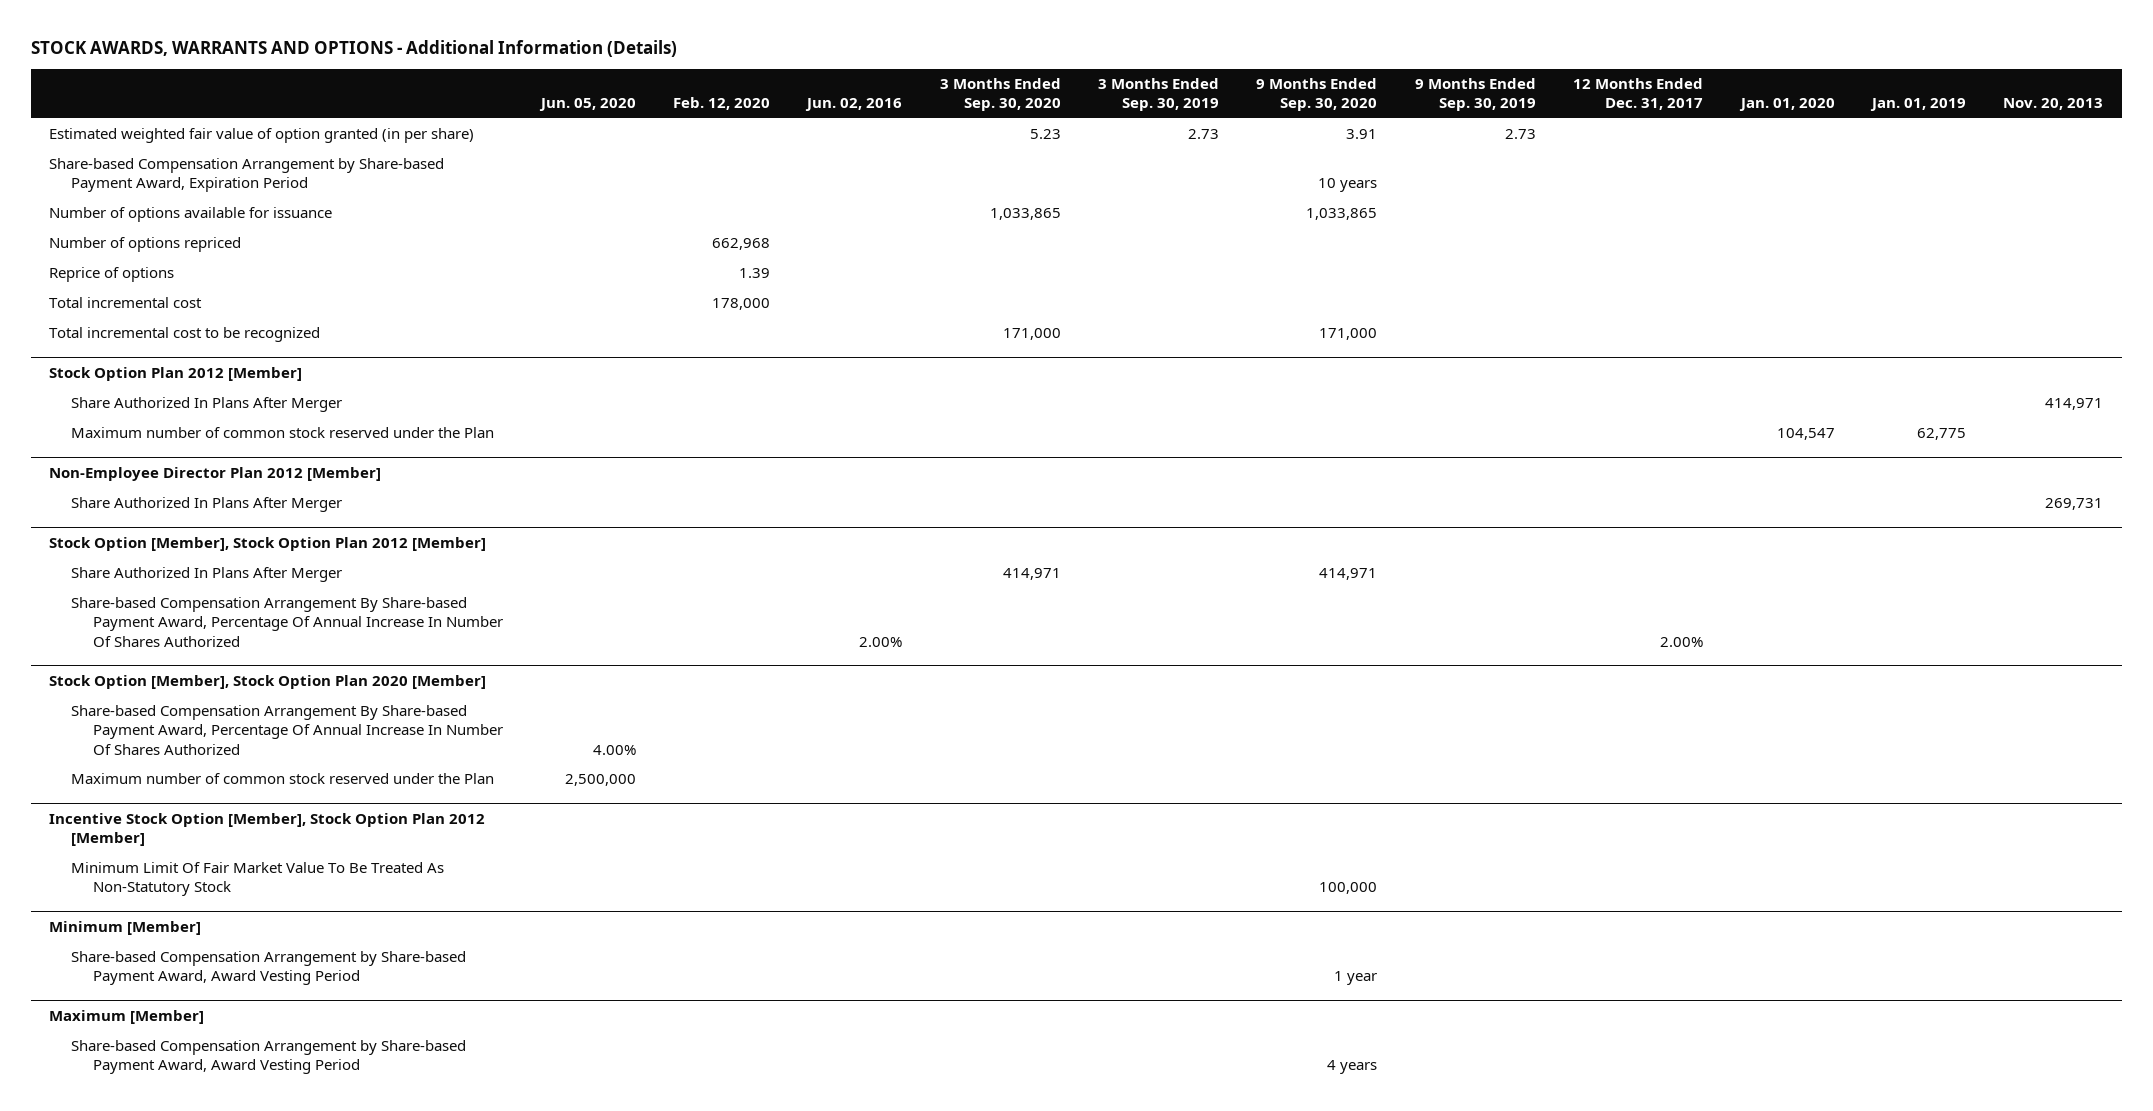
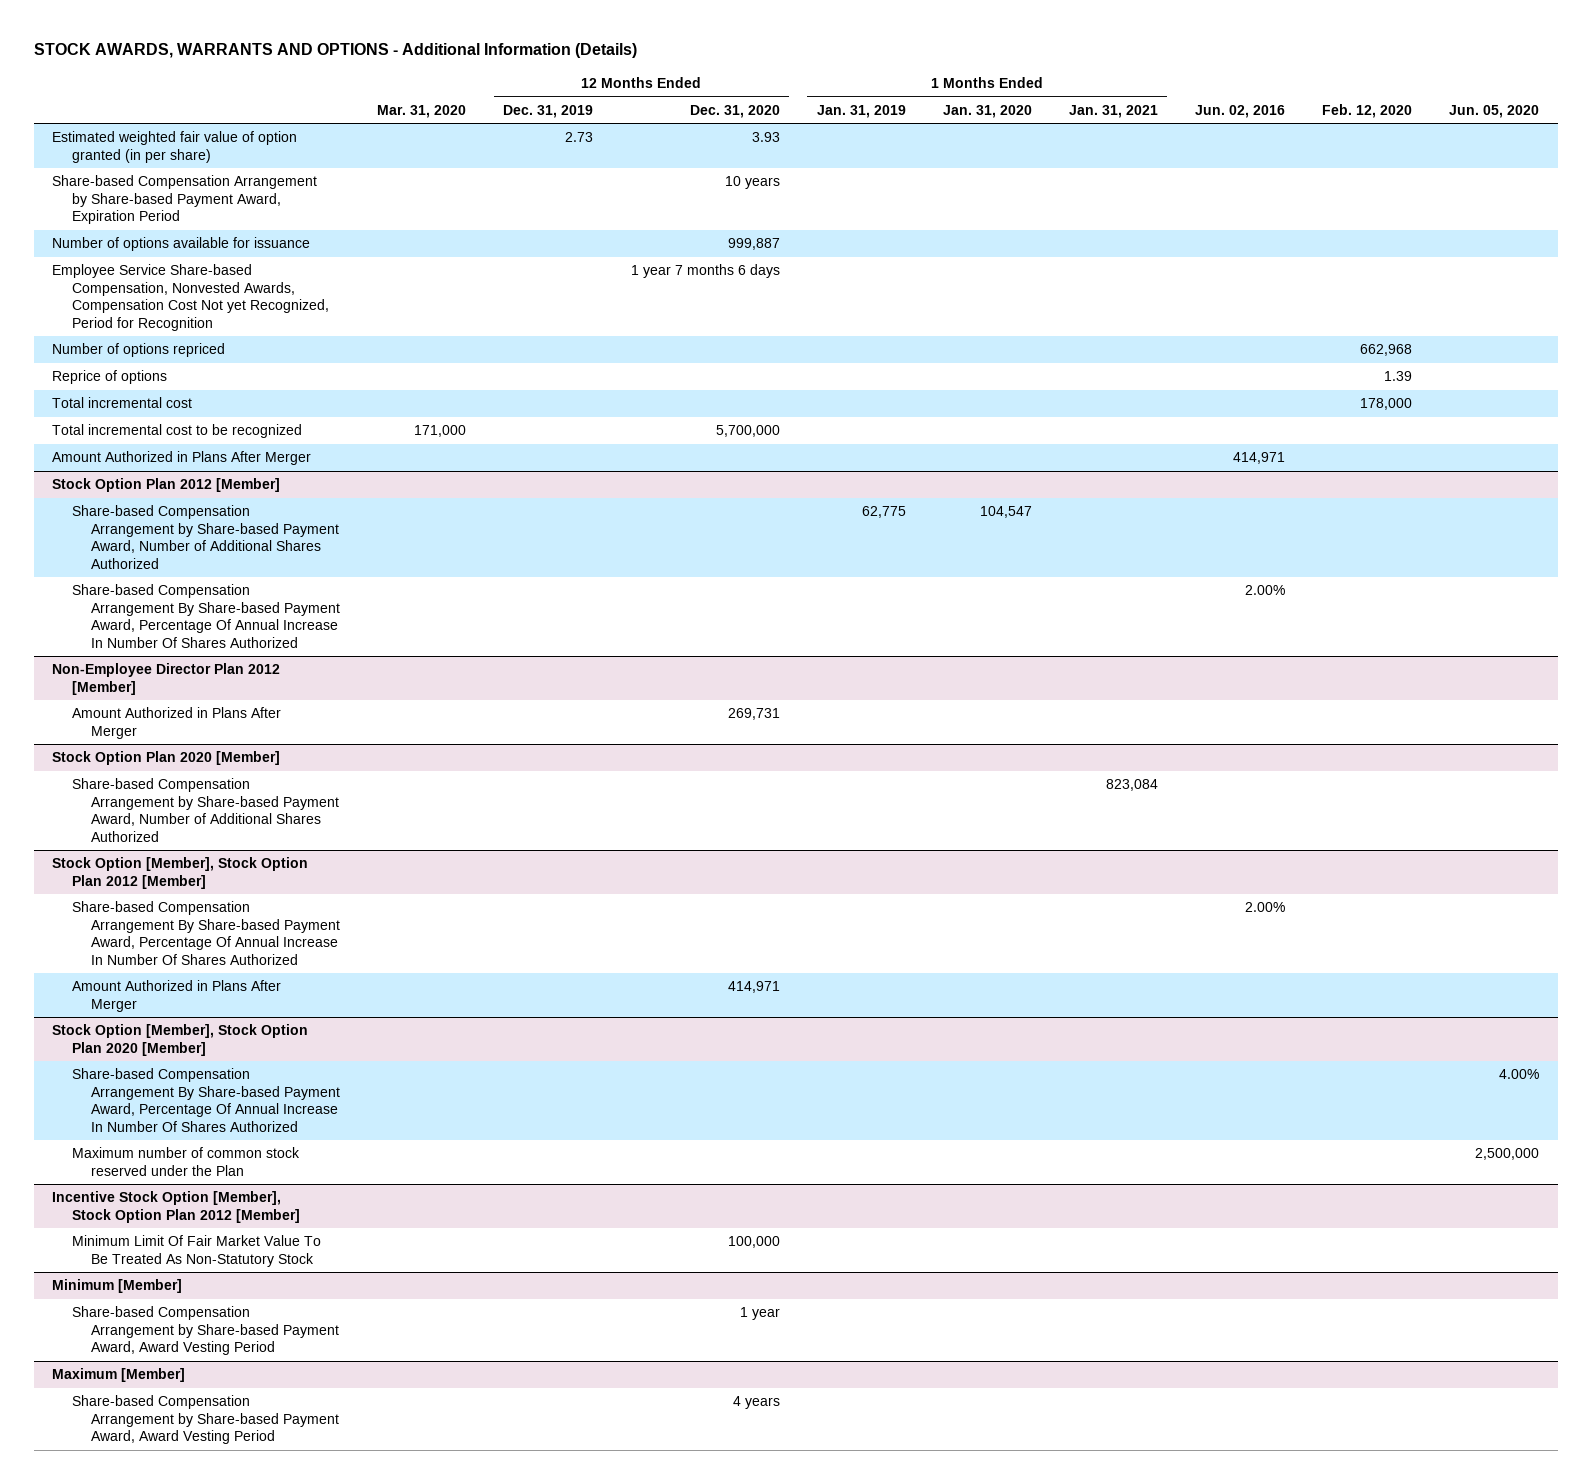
- | Jun. 05, 2020 | Feb. 12, 2020 | Jun. 02, 2016 | 3 Months Ended Sep. 30, 2020 | 3 Months Ended Sep. 30, 2019 | 9 Months Ended Sep. 30, 2020 | 9 Months Ended Sep. 30, 2019 | 12 Months Ended Dec. 31, 2017 | Jan. 01, 2020 | Jan. 01, 2019 | Nov. 20, 2013
+ | Mar. 31, 2020 | 12 Months Ended Dec. 31, 2019 | 12 Months Ended Dec. 31, 2020 | 1 Months Ended Jan. 31, 2019 | 1 Months Ended Jan. 31, 2020 | 1 Months Ended Jan. 31, 2021 | Jun. 02, 2016 | Feb. 12, 2020 | Jun. 05, 2020
+ Employee Service Share-based Compensation, Nonvested Awards, Compensation Cost Not yet Recognized, Period for Recognition | | | 1 year 7 months 6 days | | | | | |
+ Amount Authorized in Plans After Merger | | | | | | | 414,971 | |
@ Stock Option Plan 2012 [Member]
- Share Authorized In Plans After Merger | | | | | | | | | | | 414,971
- Maximum number of common stock reserved under the Plan | | | | | | | | | 104,547 | 62,775 |
+ Share-based Compensation Arrangement by Share-based Payment Award, Number of Additional Shares Authorized | | | | 62,775 | 104,547 | | | |
+ Share-based Compensation Arrangement By Share-based Payment Award, Percentage Of Annual Increase In Number Of Shares Authorized | | | | | | | 2.00% | |
@ Non-Employee Director Plan 2012 [Member]
- Share Authorized In Plans After Merger | | | | | | | | | | | 269,731
+ Amount Authorized in Plans After Merger | | | 269,731 | | | | | |
+ Stock Option Plan 2020 [Member]
+ Share-based Compensation Arrangement by Share-based Payment Award, Number of Additional Shares Authorized | | | | | | 823,084 | | |
@ Stock Option [Member], Stock Option Plan 2012 [Member]
- Share Authorized In Plans After Merger | | | | 414,971 | | 414,971 | | | | |
+ Amount Authorized in Plans After Merger | | | 414,971 | | | | | |

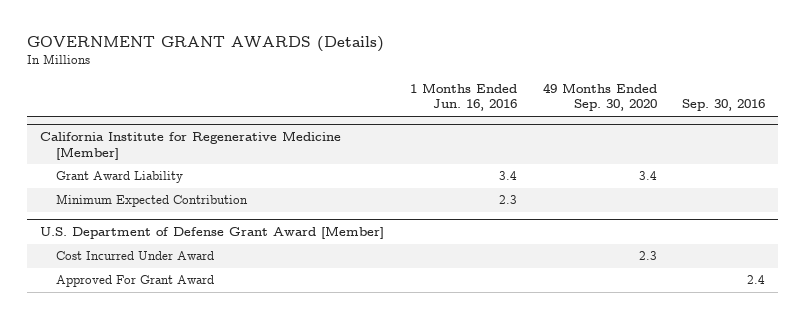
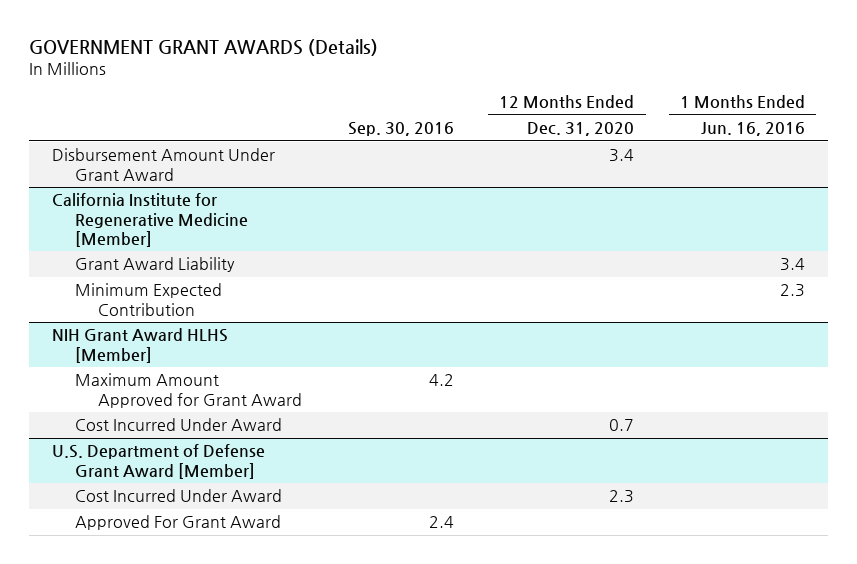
- | 1 Months Ended Jun. 16, 2016 | 49 Months Ended Sep. 30, 2020 | Sep. 30, 2016
+ | Sep. 30, 2016 | 12 Months Ended Dec. 31, 2020 | 1 Months Ended Jun. 16, 2016
+ Disbursement Amount Under Grant Award | | 3.4 |
+ NIH Grant Award HLHS [Member]
+ Maximum Amount Approved for Grant Award | 4.2 | |
+ Cost Incurred Under Award | | 0.7 |

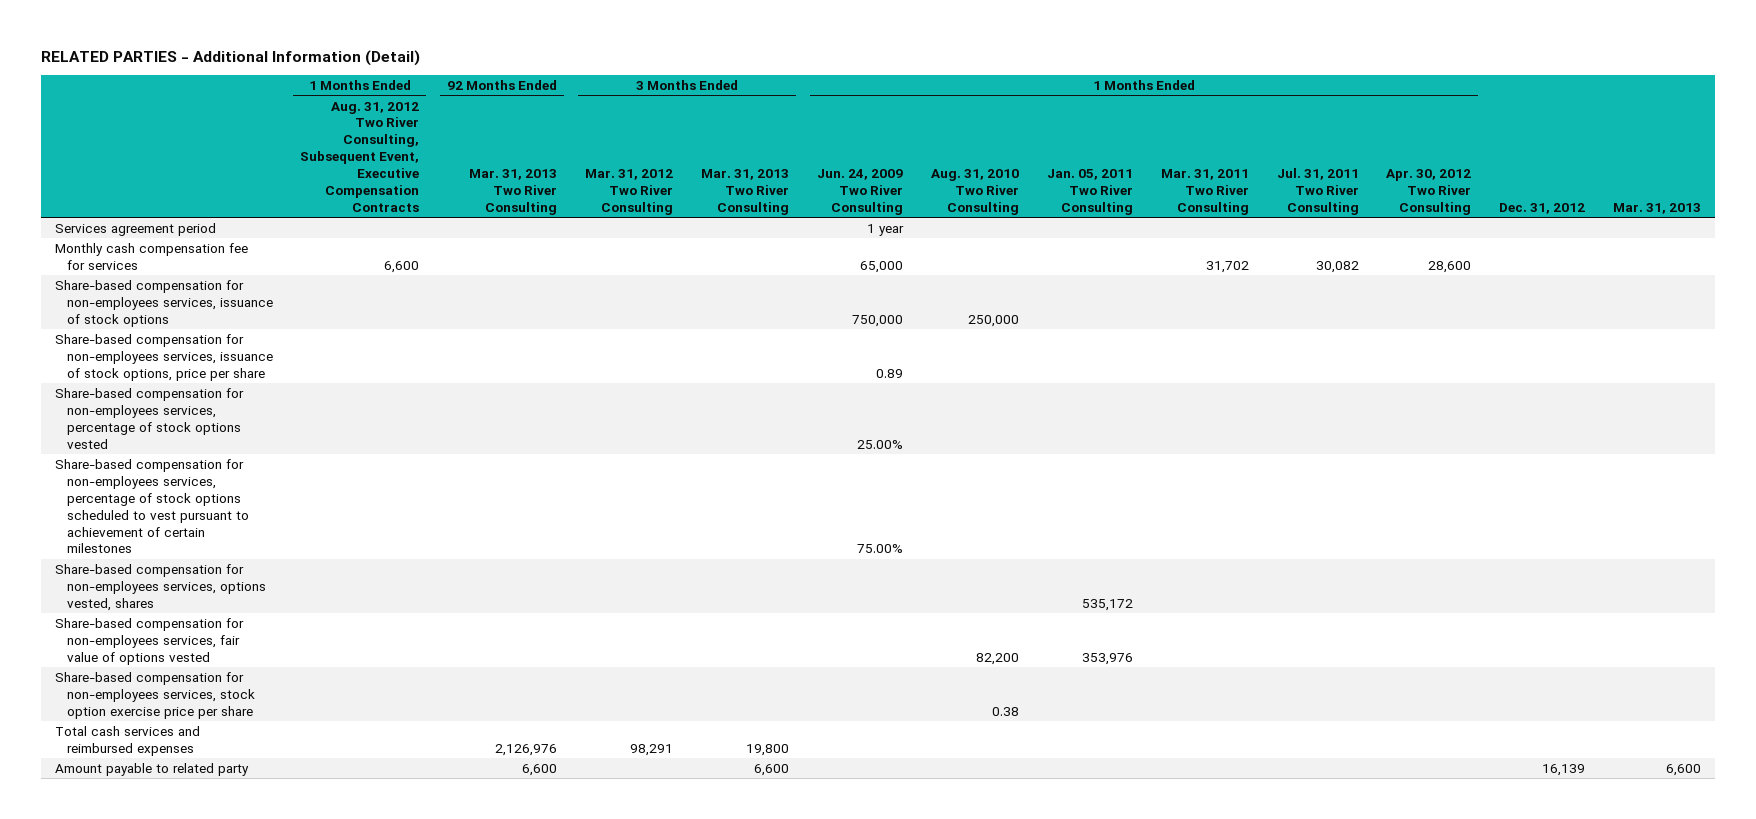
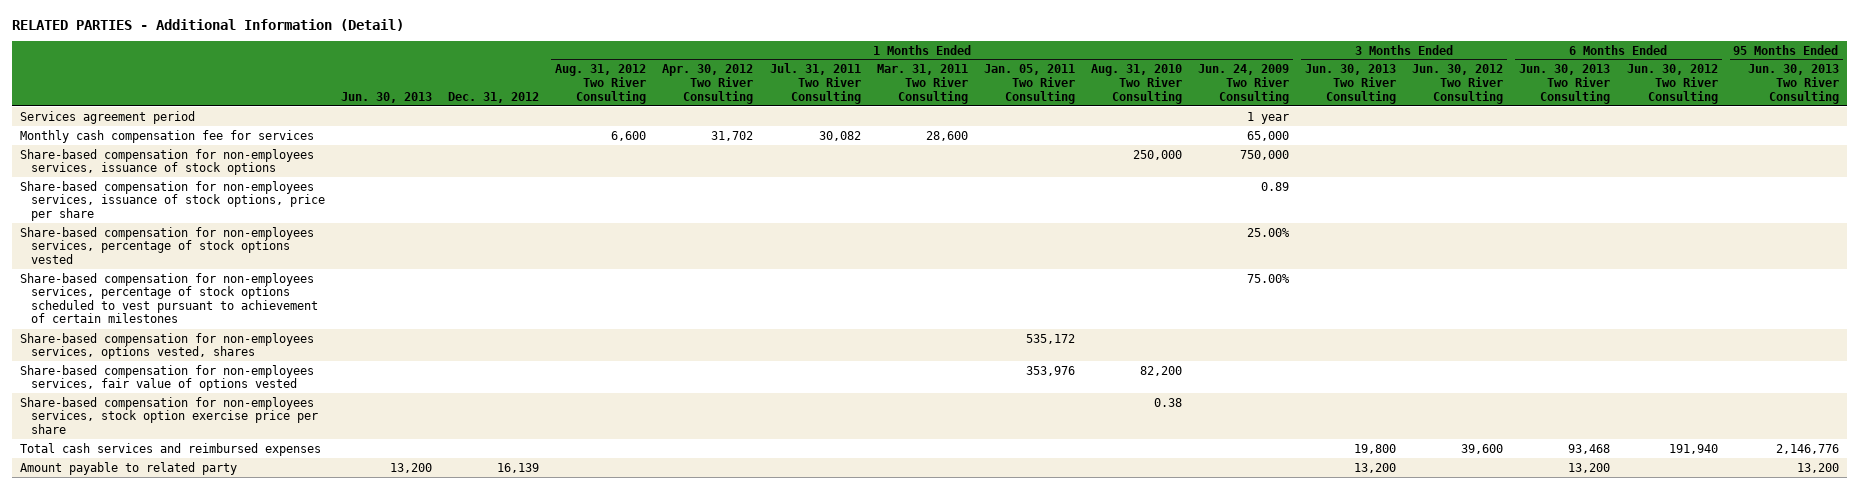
- | 1 Months Ended Aug. 31, 2012 Two River Consulting, Subsequent Event, Executive Compensation Contracts | 92 Months Ended Mar. 31, 2013 Two River Consulting | 3 Months Ended Mar. 31, 2012 Two River Consulting | 3 Months Ended Mar. 31, 2013 Two River Consulting | 1 Months Ended Jun. 24, 2009 Two River Consulting | 1 Months Ended Aug. 31, 2010 Two River Consulting | 1 Months Ended Jan. 05, 2011 Two River Consulting | 1 Months Ended Mar. 31, 2011 Two River Consulting | 1 Months Ended Jul. 31, 2011 Two River Consulting | 1 Months Ended Apr. 30, 2012 Two River Consulting | Dec. 31, 2012 | Mar. 31, 2013
+ | Jun. 30, 2013 | Dec. 31, 2012 | 1 Months Ended Aug. 31, 2012 Two River Consulting | 1 Months Ended Apr. 30, 2012 Two River Consulting | 1 Months Ended Jul. 31, 2011 Two River Consulting | 1 Months Ended Mar. 31, 2011 Two River Consulting | 1 Months Ended Jan. 05, 2011 Two River Consulting | 1 Months Ended Aug. 31, 2010 Two River Consulting | 1 Months Ended Jun. 24, 2009 Two River Consulting | 3 Months Ended Jun. 30, 2013 Two River Consulting | 3 Months Ended Jun. 30, 2012 Two River Consulting | 6 Months Ended Jun. 30, 2013 Two River Consulting | 6 Months Ended Jun. 30, 2012 Two River Consulting | 95 Months Ended Jun. 30, 2013 Two River Consulting
- Monthly cash compensation fee for services | 6,600 | | | | 65,000 | | | 31,702 | 30,082 | 28,600 | |
+ Monthly cash compensation fee for services | | | 6,600 | 31,702 | 30,082 | 28,600 | | | 65,000 | | | | |

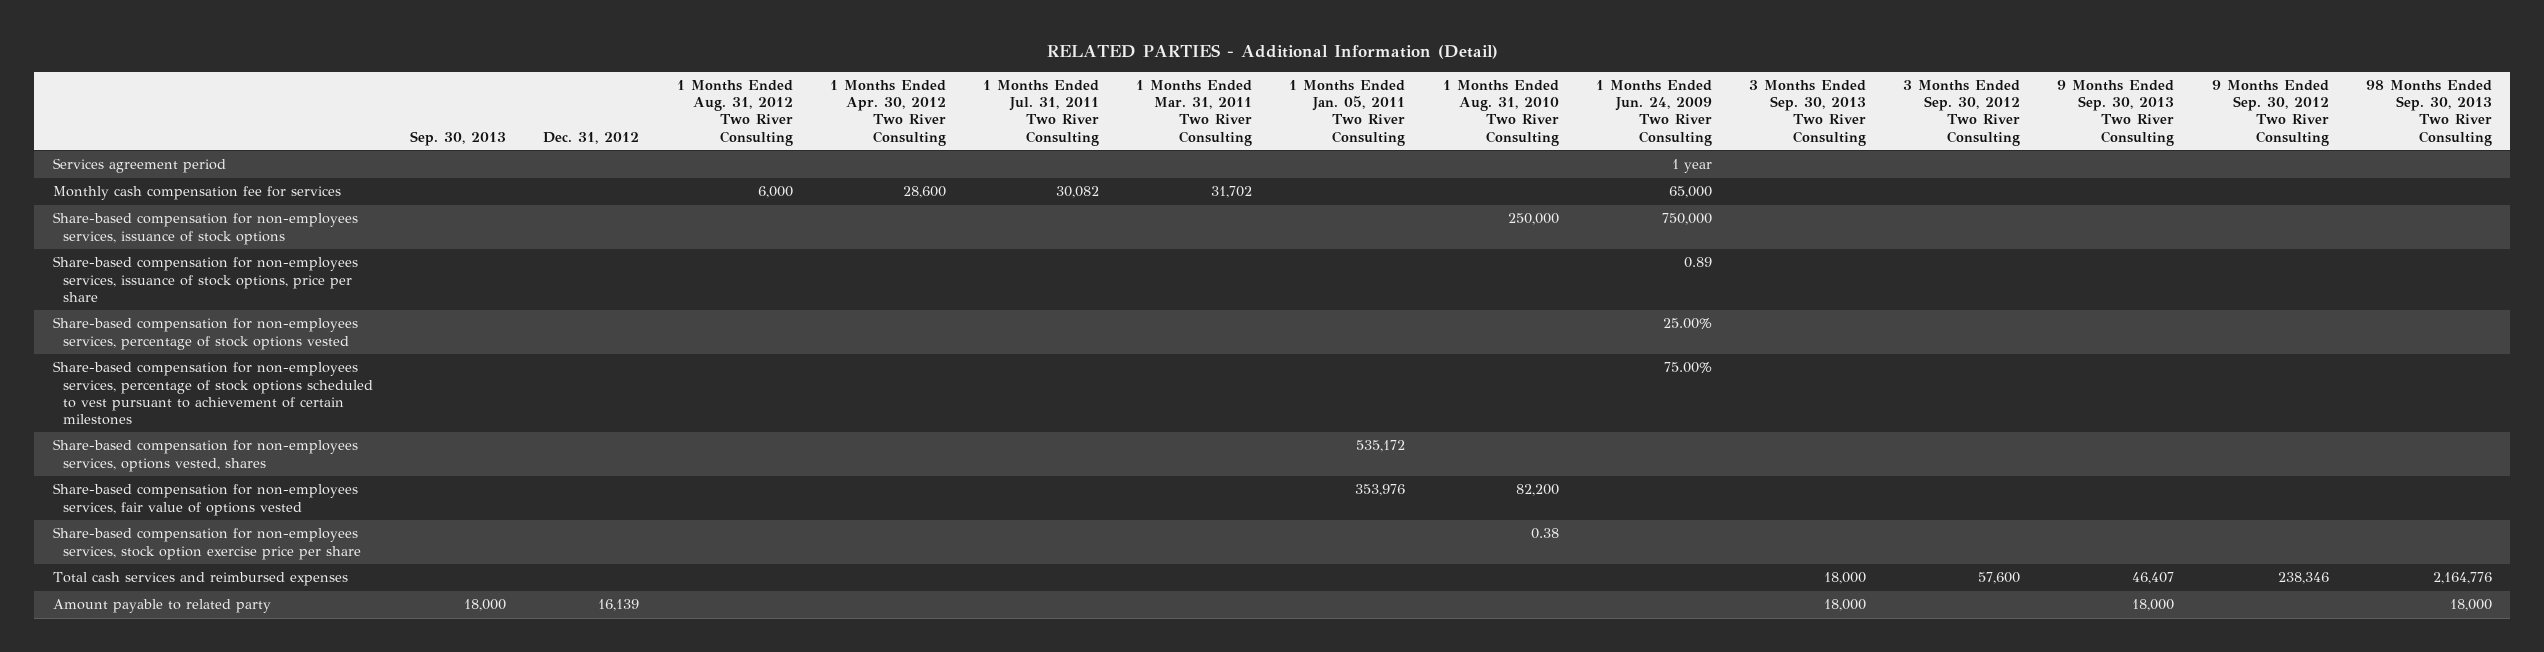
- | Jun. 30, 2013 | Dec. 31, 2012 | 1 Months Ended Aug. 31, 2012 Two River Consulting | 1 Months Ended Apr. 30, 2012 Two River Consulting | 1 Months Ended Jul. 31, 2011 Two River Consulting | 1 Months Ended Mar. 31, 2011 Two River Consulting | 1 Months Ended Jan. 05, 2011 Two River Consulting | 1 Months Ended Aug. 31, 2010 Two River Consulting | 1 Months Ended Jun. 24, 2009 Two River Consulting | 3 Months Ended Jun. 30, 2013 Two River Consulting | 3 Months Ended Jun. 30, 2012 Two River Consulting | 6 Months Ended Jun. 30, 2013 Two River Consulting | 6 Months Ended Jun. 30, 2012 Two River Consulting | 95 Months Ended Jun. 30, 2013 Two River Consulting
+ | Sep. 30, 2013 | Dec. 31, 2012 | 1 Months Ended Aug. 31, 2012 Two River Consulting | 1 Months Ended Apr. 30, 2012 Two River Consulting | 1 Months Ended Jul. 31, 2011 Two River Consulting | 1 Months Ended Mar. 31, 2011 Two River Consulting | 1 Months Ended Jan. 05, 2011 Two River Consulting | 1 Months Ended Aug. 31, 2010 Two River Consulting | 1 Months Ended Jun. 24, 2009 Two River Consulting | 3 Months Ended Sep. 30, 2013 Two River Consulting | 3 Months Ended Sep. 30, 2012 Two River Consulting | 9 Months Ended Sep. 30, 2013 Two River Consulting | 9 Months Ended Sep. 30, 2012 Two River Consulting | 98 Months Ended Sep. 30, 2013 Two River Consulting
- Monthly cash compensation fee for services | | | 6,600 | 31,702 | 30,082 | 28,600 | | | 65,000 | | | | |
+ Monthly cash compensation fee for services | | | 6,000 | 28,600 | 30,082 | 31,702 | | | 65,000 | | | | |

